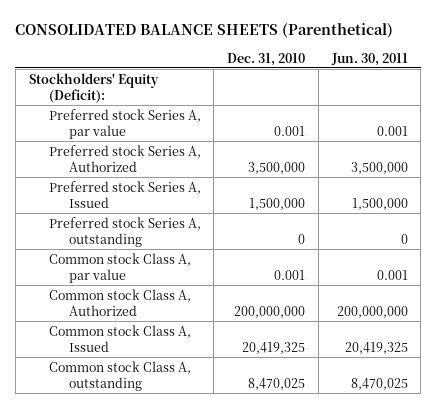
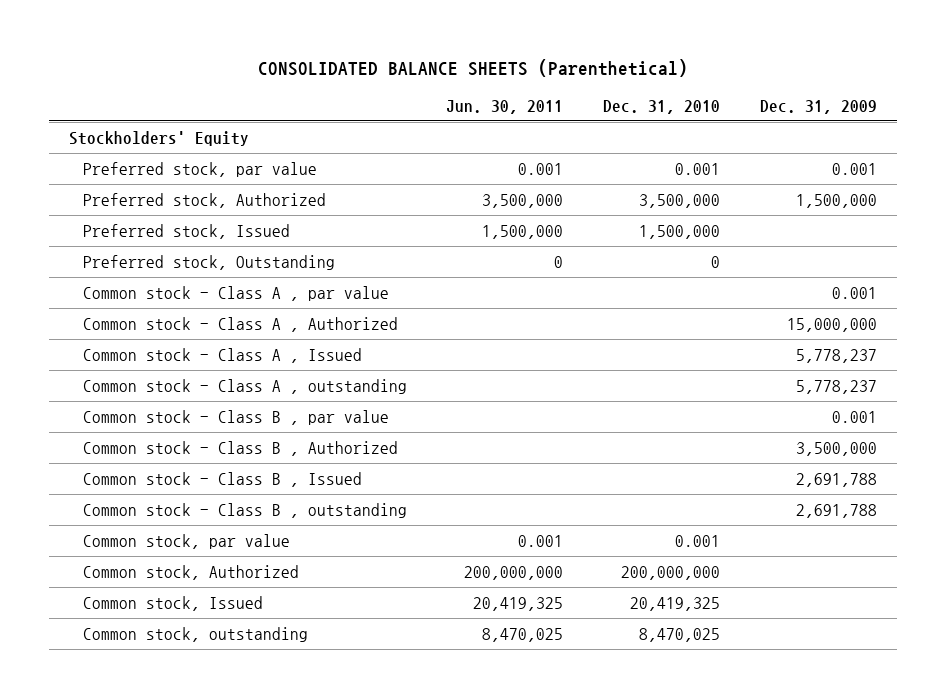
- | Dec. 31, 2010 | Jun. 30, 2011
+ | Jun. 30, 2011 | Dec. 31, 2010 | Dec. 31, 2009
- Stockholders' Equity (Deficit):
- Preferred stock Series A, par value | 0.001 | 0.001
- Preferred stock Series A, Authorized | 3,500,000 | 3,500,000
- Preferred stock Series A, Issued | 1,500,000 | 1,500,000
- Preferred stock Series A, outstanding | 0 | 0
- Common stock Class A, par value | 0.001 | 0.001
- Common stock Class A, Authorized | 200,000,000 | 200,000,000
- Common stock Class A, Issued | 20,419,325 | 20,419,325
- Common stock Class A, outstanding | 8,470,025 | 8,470,025
+ Stockholders' Equity
+ Preferred stock, par value | 0.001 | 0.001 | 0.001
+ Preferred stock, Authorized | 3,500,000 | 3,500,000 | 1,500,000
+ Preferred stock, Issued | 1,500,000 | 1,500,000 |
+ Preferred stock, Outstanding | 0 | 0 |
+ Common stock - Class A , par value | | | 0.001
+ Common stock - Class A , Authorized | | | 15,000,000
+ Common stock - Class A , Issued | | | 5,778,237
+ Common stock - Class A , outstanding | | | 5,778,237
+ Common stock - Class B , par value | | | 0.001
+ Common stock - Class B , Authorized | | | 3,500,000
+ Common stock - Class B , Issued | | | 2,691,788
+ Common stock - Class B , outstanding | | | 2,691,788
+ Common stock, par value | 0.001 | 0.001 |
+ Common stock, Authorized | 200,000,000 | 200,000,000 |
+ Common stock, Issued | 20,419,325 | 20,419,325 |
+ Common stock, outstanding | 8,470,025 | 8,470,025 |

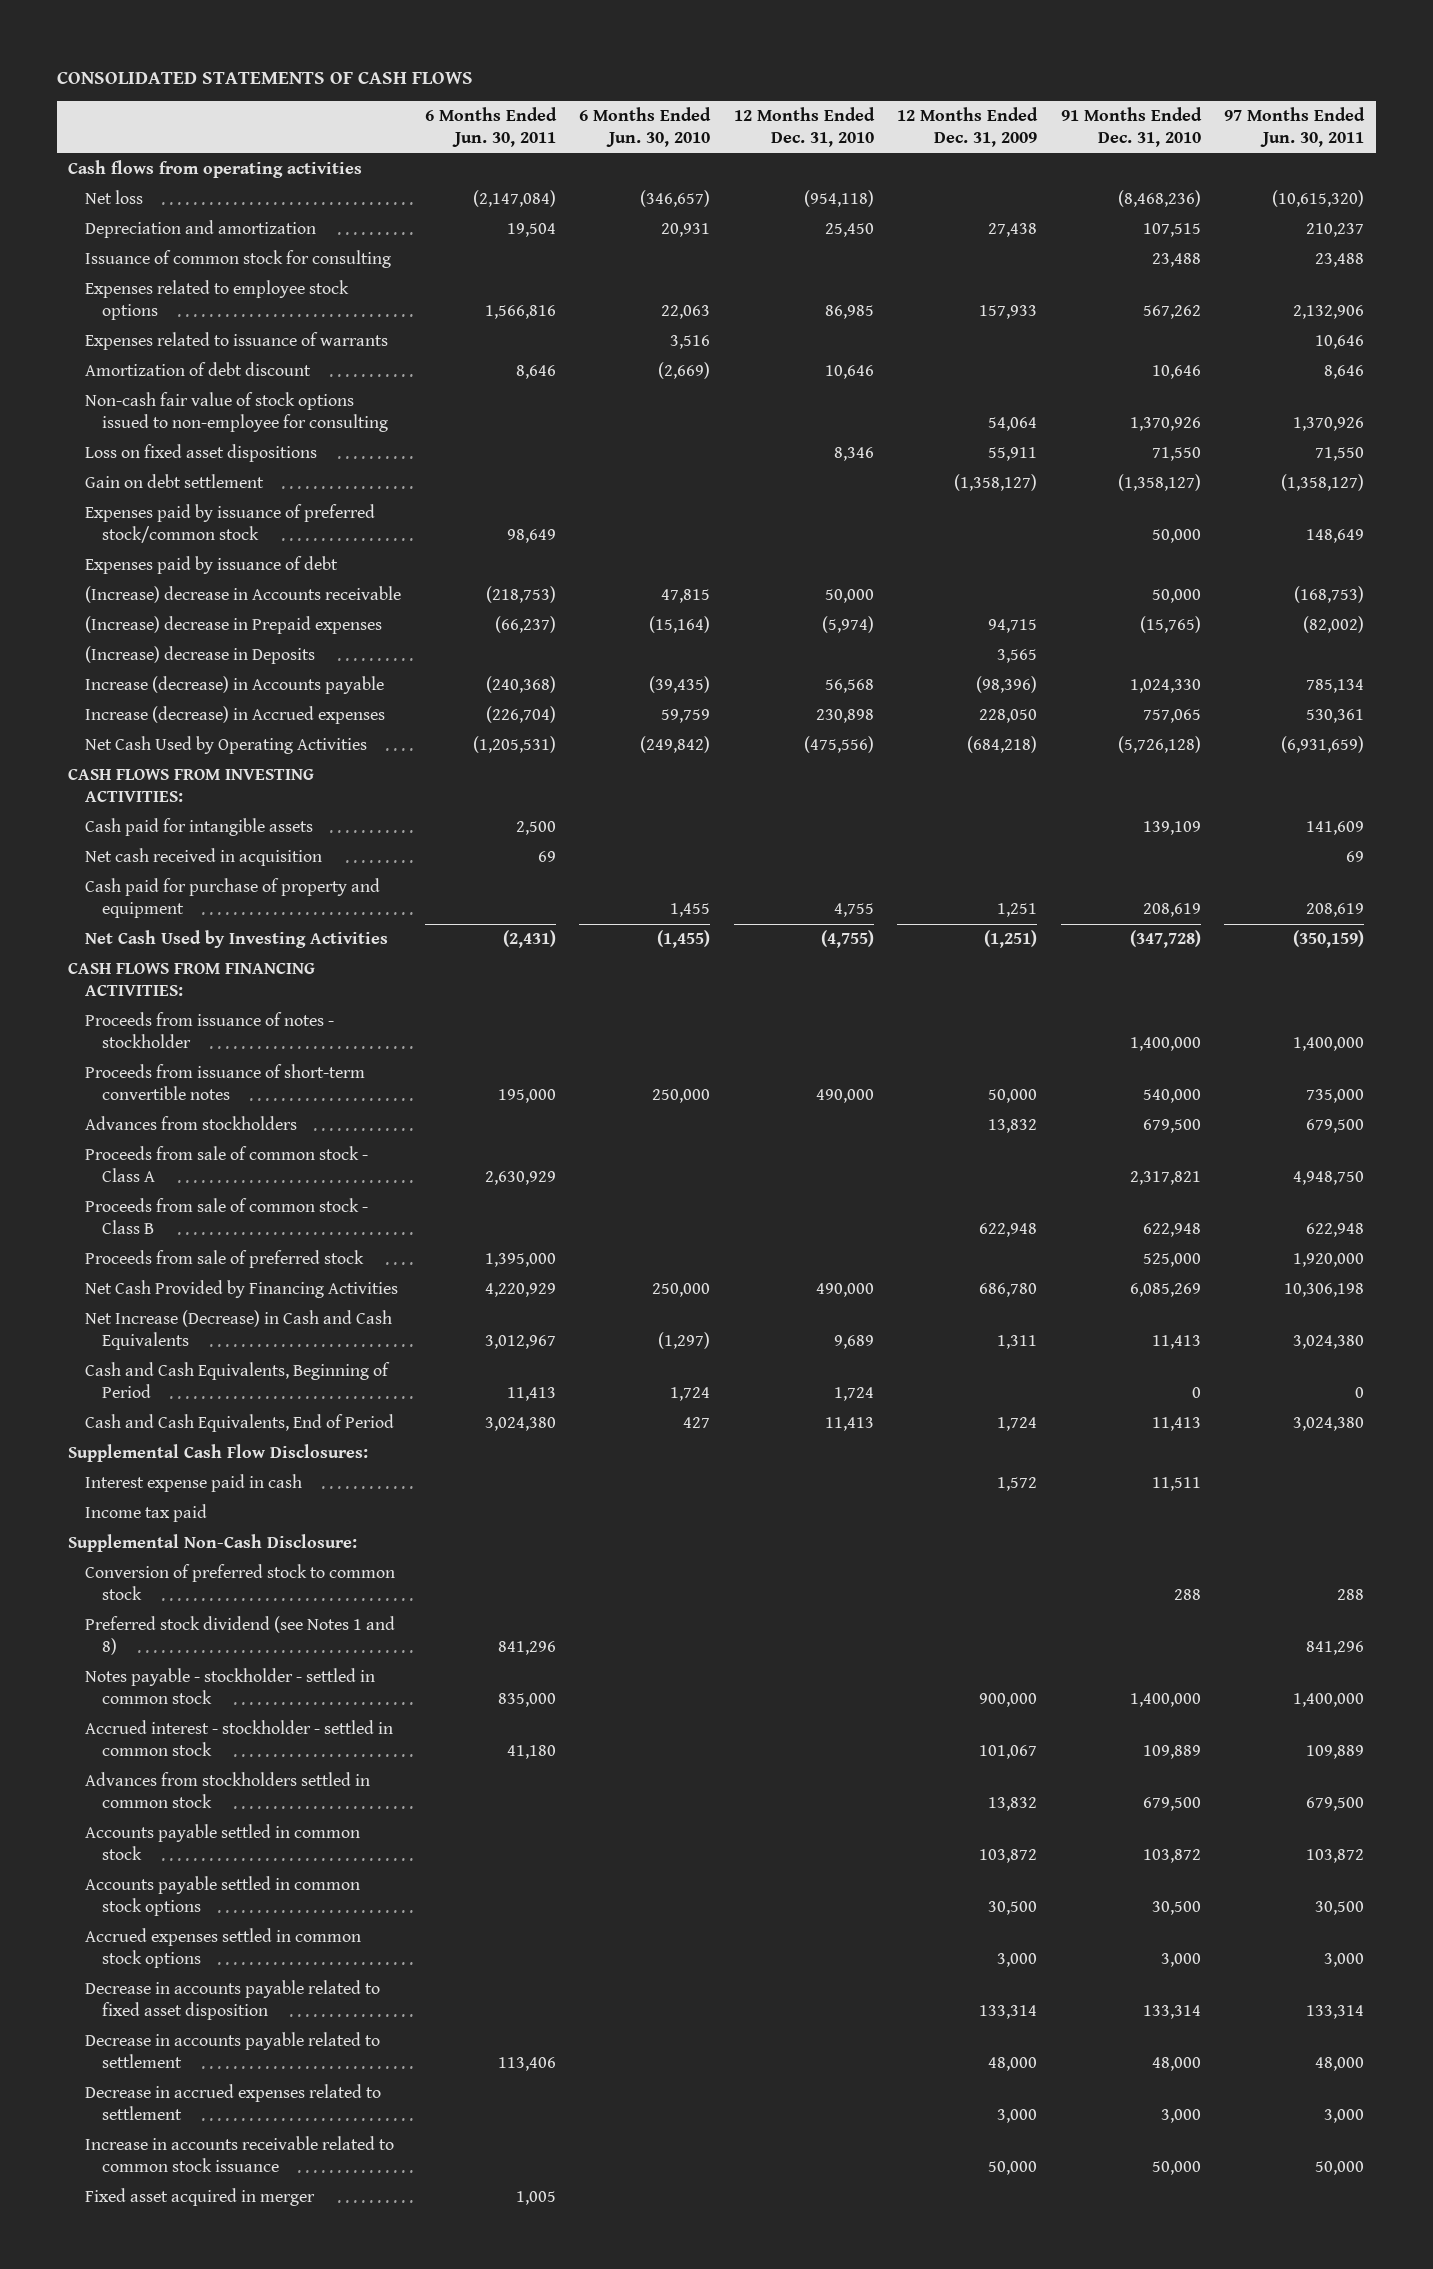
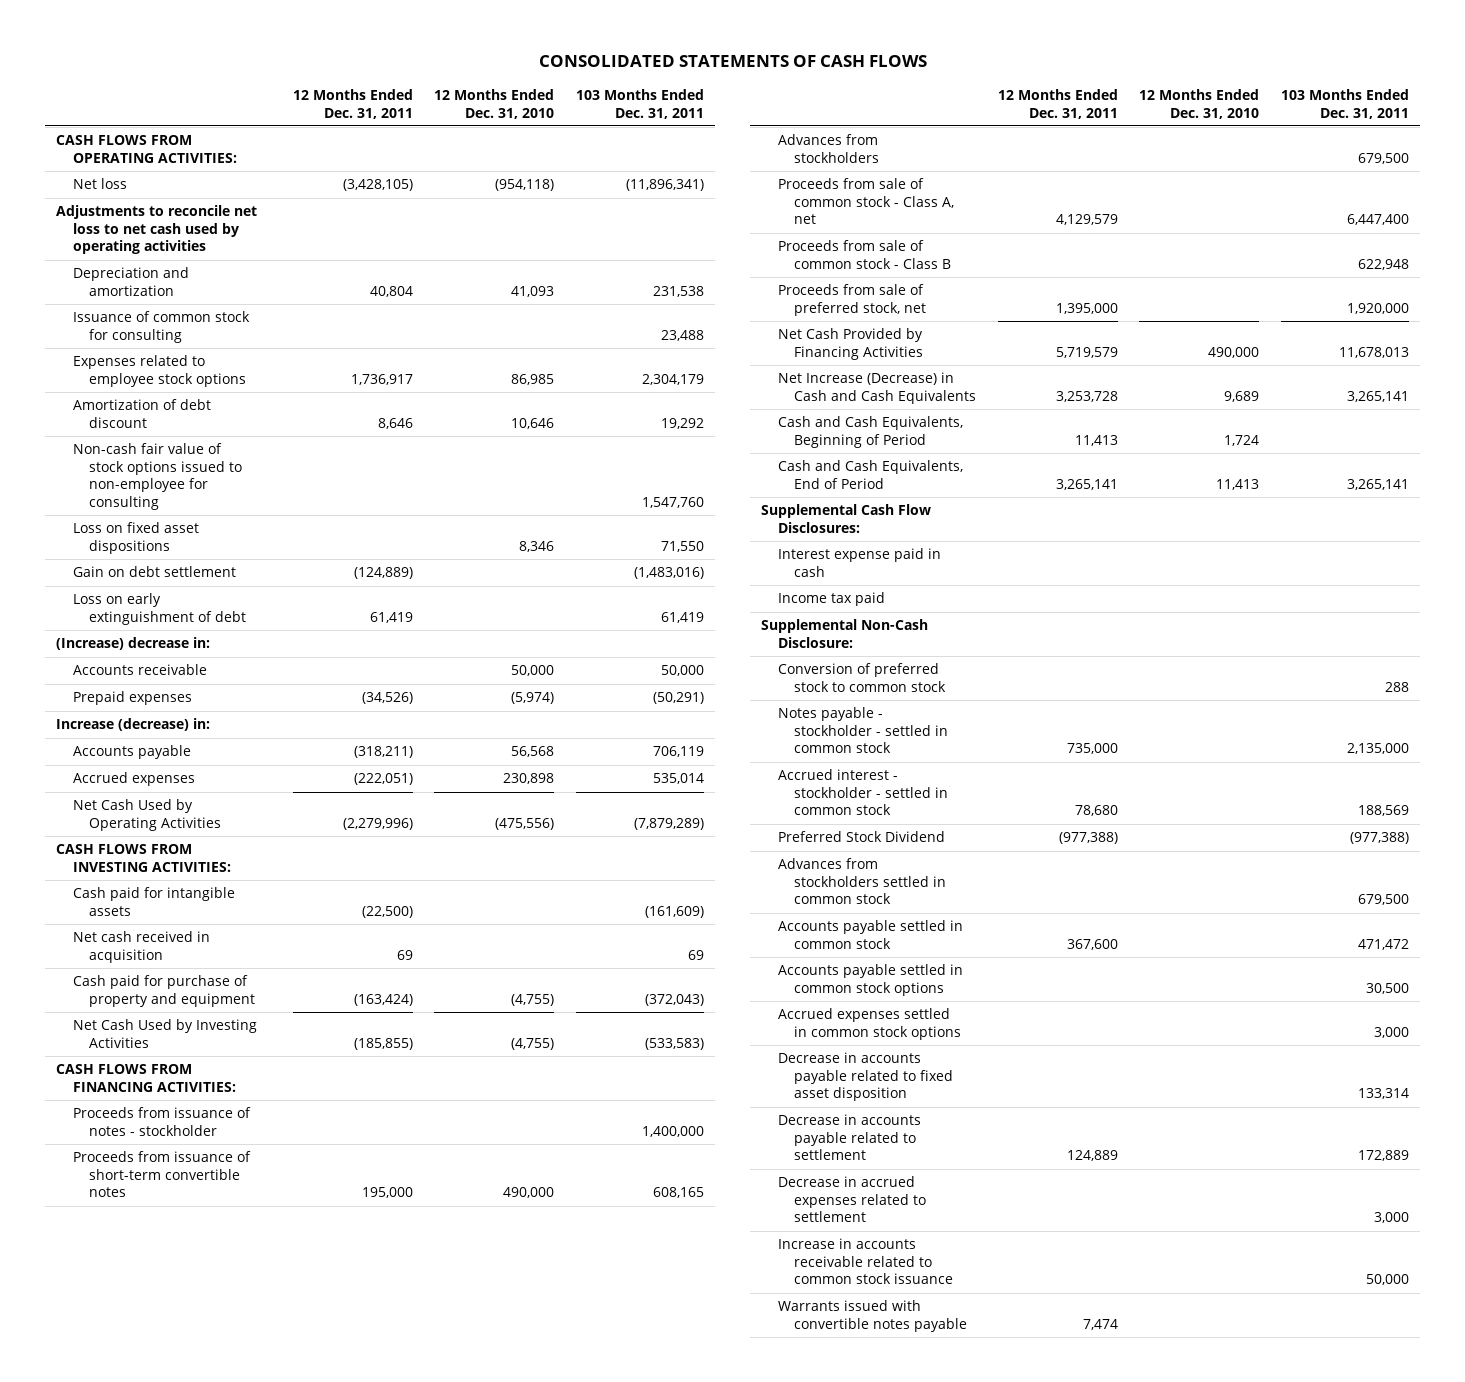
- | 6 Months Ended Jun. 30, 2011 | 6 Months Ended Jun. 30, 2010 | 12 Months Ended Dec. 31, 2010 | 12 Months Ended Dec. 31, 2009 | 91 Months Ended Dec. 31, 2010 | 97 Months Ended Jun. 30, 2011
+ | 12 Months Ended Dec. 31, 2011 | 12 Months Ended Dec. 31, 2010 | 103 Months Ended Dec. 31, 2011
- Cash flows from operating activities
+ CASH FLOWS FROM OPERATING ACTIVITIES:
- Depreciation and amortization | 19,504 | 20,931 | 25,450 | 27,438 | 107,515 | 210,237
+ Adjustments to reconcile net loss to net cash used by operating activities
+ Depreciation and amortization | 40,804 | 41,093 | 231,538
- Expenses related to issuance of warrants | | 3,516 | | | | 10,646
- Expenses paid by issuance of preferred stock/common stock | 98,649 | | | | 50,000 | 148,649
- Expenses paid by issuance of debt
- (Increase) decrease in Accounts receivable | (218,753) | 47,815 | 50,000 | | 50,000 | (168,753)
- (Increase) decrease in Prepaid expenses | (66,237) | (15,164) | (5,974) | 94,715 | (15,765) | (82,002)
- (Increase) decrease in Deposits | | | | 3,565 | |
- Increase (decrease) in Accounts payable | (240,368) | (39,435) | 56,568 | (98,396) | 1,024,330 | 785,134
- Increase (decrease) in Accrued expenses | (226,704) | 59,759 | 230,898 | 228,050 | 757,065 | 530,361
+ Loss on early extinguishment of debt | 61,419 | | 61,419
+ (Increase) decrease in:
+ Accounts receivable | | 50,000 | 50,000
+ Prepaid expenses | (34,526) | (5,974) | (50,291)
+ Increase (decrease) in:
+ Accounts payable | (318,211) | 56,568 | 706,119
+ Accrued expenses | (222,051) | 230,898 | 535,014
- Cash paid for purchase of property and equipment | | 1,455 | 4,755 | 1,251 | 208,619 | 208,619
+ Cash paid for purchase of property and equipment | (163,424) | (4,755) | (372,043)
- Proceeds from sale of common stock - Class A | 2,630,929 | | | | 2,317,821 | 4,948,750
+ Proceeds from sale of common stock - Class A, net | 4,129,579 | | 6,447,400
- Proceeds from sale of preferred stock | 1,395,000 | | | | 525,000 | 1,920,000
+ Proceeds from sale of preferred stock, net | 1,395,000 | | 1,920,000
- Preferred stock dividend (see Notes 1 and 8) | 841,296 | | | | | 841,296
+ Preferred Stock Dividend | (977,388) | | (977,388)
- Fixed asset acquired in merger | 1,005 | | | | |
+ Warrants issued with convertible notes payable | 7,474 | |

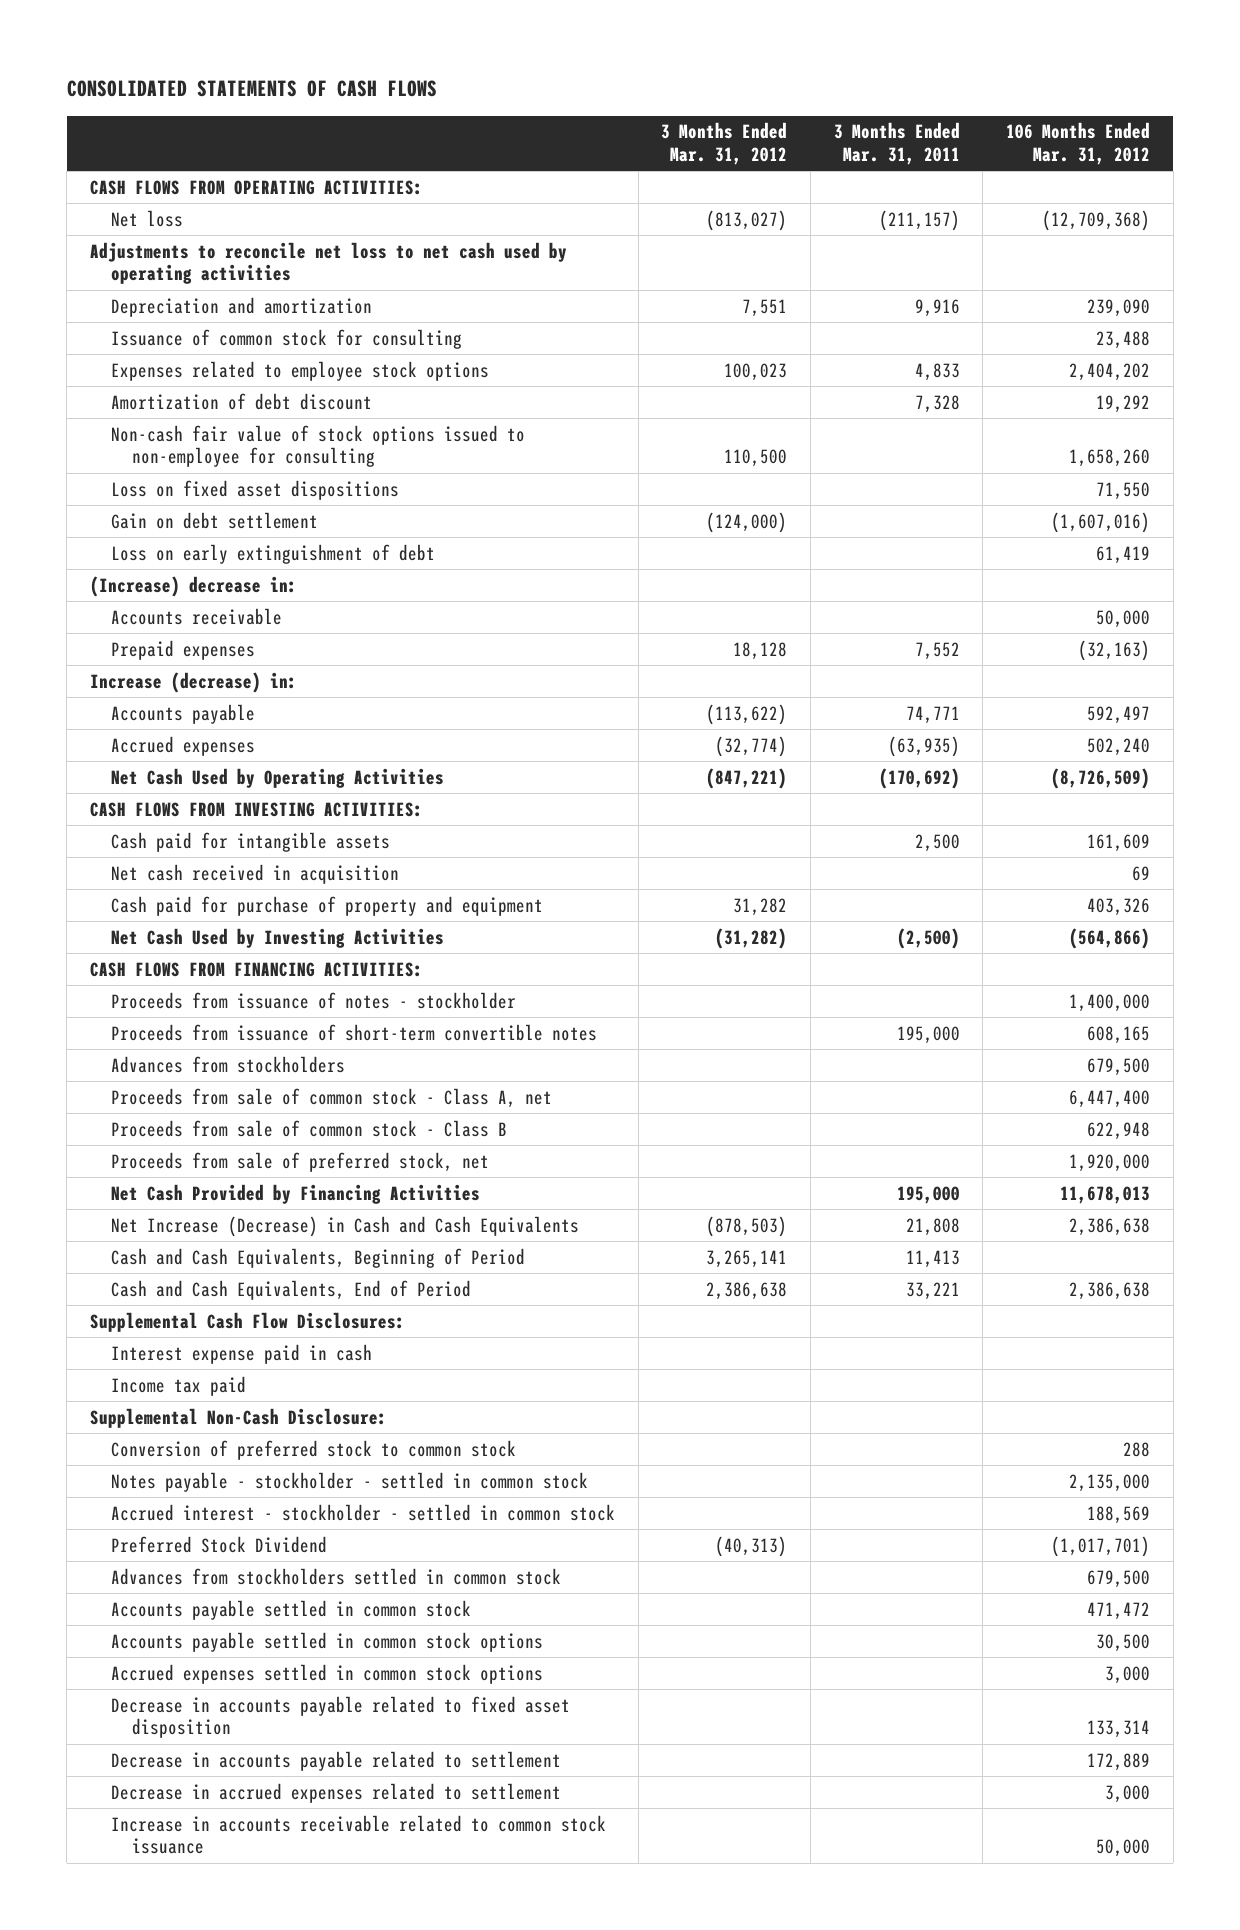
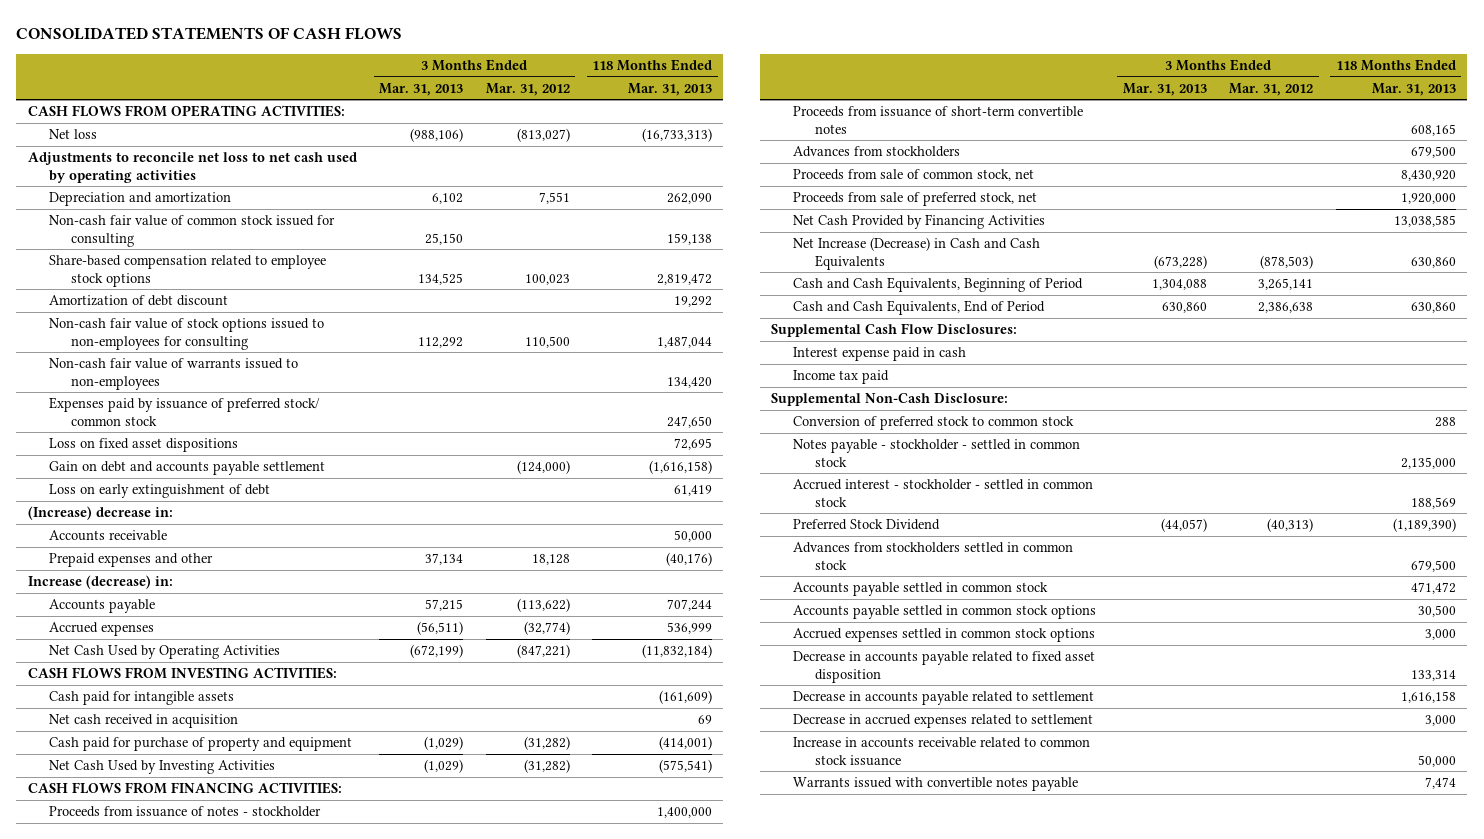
- | 3 Months Ended Mar. 31, 2012 | 3 Months Ended Mar. 31, 2011 | 106 Months Ended Mar. 31, 2012
+ | 3 Months Ended Mar. 31, 2013 | 3 Months Ended Mar. 31, 2012 | 118 Months Ended Mar. 31, 2013
- Issuance of common stock for consulting | | | 23,488
- Expenses related to employee stock options | 100,023 | 4,833 | 2,404,202
+ Non-cash fair value of common stock issued for consulting | 25,150 | | 159,138
+ Share-based compensation related to employee stock options | 134,525 | 100,023 | 2,819,472
- Non-cash fair value of stock options issued to non-employee for consulting | 110,500 | | 1,658,260
+ Non-cash fair value of stock options issued to non-employees for consulting | 112,292 | 110,500 | 1,487,044
+ Non-cash fair value of warrants issued to non-employees | | | 134,420
+ Expenses paid by issuance of preferred stock/ common stock | | | 247,650
- Gain on debt settlement | (124,000) | | (1,607,016)
+ Gain on debt and accounts payable settlement | | (124,000) | (1,616,158)
- Prepaid expenses | 18,128 | 7,552 | (32,163)
+ Prepaid expenses and other | 37,134 | 18,128 | (40,176)
- Cash paid for purchase of property and equipment | 31,282 | | 403,326
+ Cash paid for purchase of property and equipment | (1,029) | (31,282) | (414,001)
- Proceeds from sale of common stock - Class A, net | | | 6,447,400
- Proceeds from sale of common stock - Class B | | | 622,948
+ Proceeds from sale of common stock, net | | | 8,430,920
+ Warrants issued with convertible notes payable | | | 7,474

